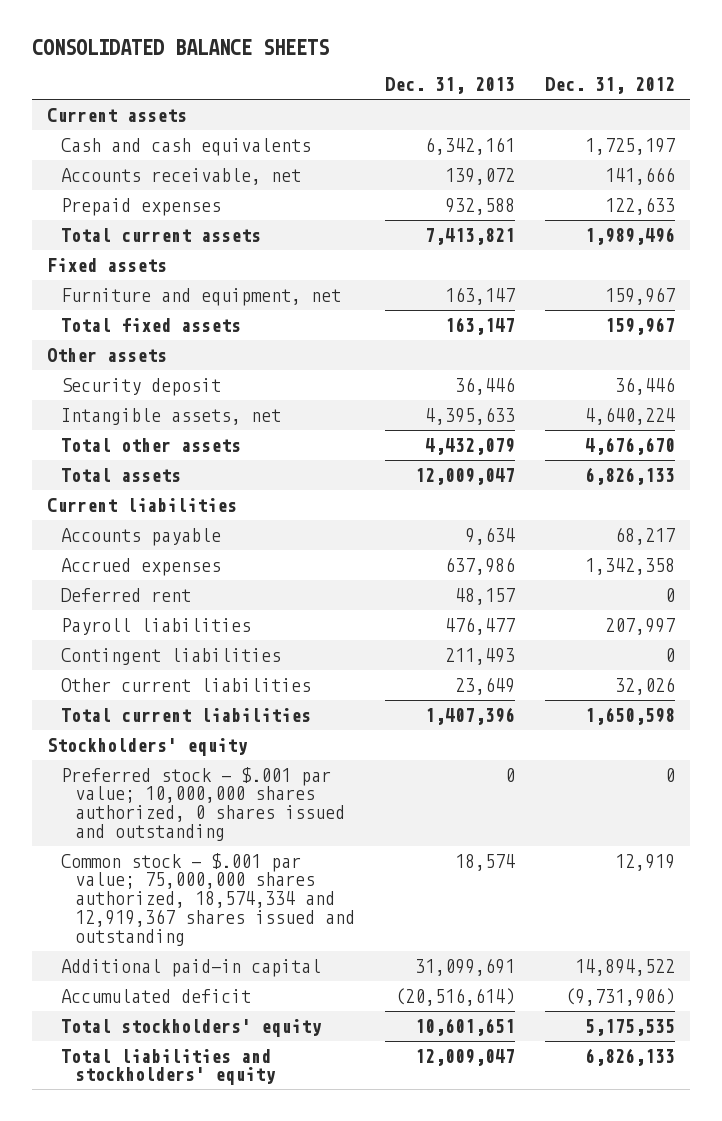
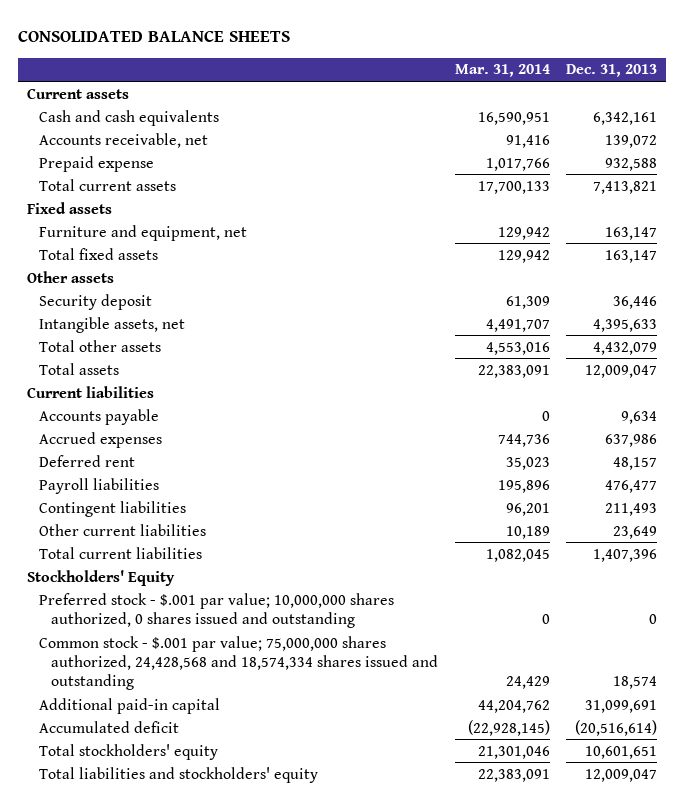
- | Dec. 31, 2013 | Dec. 31, 2012
+ | Mar. 31, 2014 | Dec. 31, 2013
- Prepaid expenses | 932,588 | 122,633
+ Prepaid expense | 1,017,766 | 932,588
- Stockholders' equity
+ Stockholders' Equity
- Common stock - $.001 par value; 75,000,000 shares authorized, 18,574,334 and 12,919,367 shares issued and outstanding | 18,574 | 12,919
+ Common stock - $.001 par value; 75,000,000 shares authorized, 24,428,568 and 18,574,334 shares issued and outstanding | 24,429 | 18,574

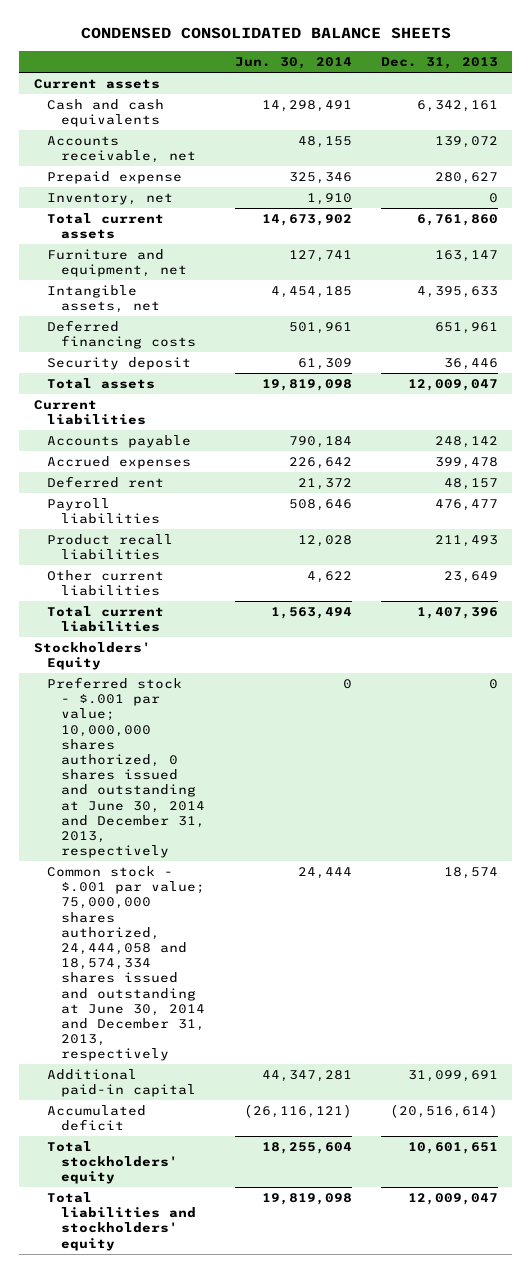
- CONSOLIDATED BALANCE SHEETS
+ CONDENSED CONSOLIDATED BALANCE SHEETS
- | Mar. 31, 2014 | Dec. 31, 2013
+ | Jun. 30, 2014 | Dec. 31, 2013
- Prepaid expense | 1,017,766 | 932,588
- Total current assets | 17,700,133 | 7,413,821
- Fixed assets
+ Prepaid expense | 325,346 | 280,627
+ Inventory, net | 1,910 | 0
+ Total current assets | 14,673,902 | 6,761,860
- Total fixed assets | 129,942 | 163,147
- Other assets
- Total other assets | 4,553,016 | 4,432,079
+ Deferred financing costs | 501,961 | 651,961
moved down: Security deposit | 61,309 | 36,446
- Accounts payable | 0 | 9,634
- Accrued expenses | 744,736 | 637,986
+ Accounts payable | 790,184 | 248,142
+ Accrued expenses | 226,642 | 399,478
- Contingent liabilities | 96,201 | 211,493
+ Product recall liabilities | 12,028 | 211,493
- Preferred stock - $.001 par value; 10,000,000 shares authorized, 0 shares issued and outstanding | 0 | 0
- Common stock - $.001 par value; 75,000,000 shares authorized, 24,428,568 and 18,574,334 shares issued and outstanding | 24,429 | 18,574
+ Preferred stock - $.001 par value; 10,000,000 shares authorized, 0 shares issued and outstanding at June 30, 2014 and December 31, 2013, respectively | 0 | 0
+ Common stock - $.001 par value; 75,000,000 shares authorized, 24,444,058 and 18,574,334 shares issued and outstanding at June 30, 2014 and December 31, 2013, respectively | 24,444 | 18,574

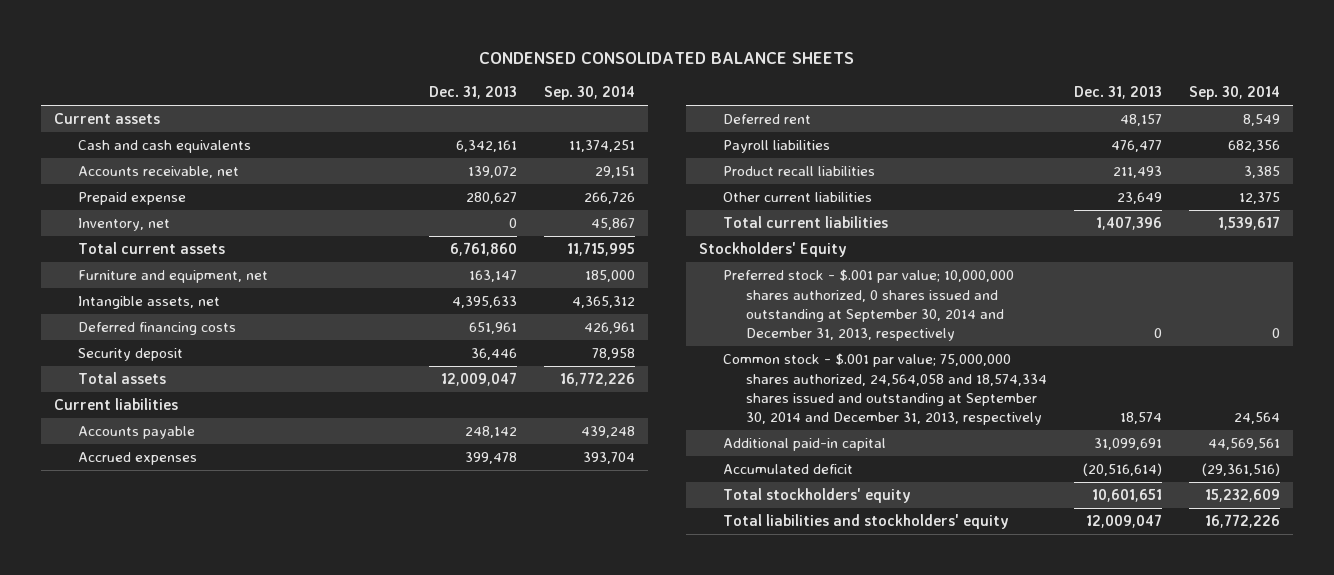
- | Jun. 30, 2014 | Dec. 31, 2013
+ | Dec. 31, 2013 | Sep. 30, 2014
- Preferred stock - $.001 par value; 10,000,000 shares authorized, 0 shares issued and outstanding at June 30, 2014 and December 31, 2013, respectively | 0 | 0
- Common stock - $.001 par value; 75,000,000 shares authorized, 24,444,058 and 18,574,334 shares issued and outstanding at June 30, 2014 and December 31, 2013, respectively | 24,444 | 18,574
+ Preferred stock - $.001 par value; 10,000,000 shares authorized, 0 shares issued and outstanding at September 30, 2014 and December 31, 2013, respectively | 0 | 0
+ Common stock - $.001 par value; 75,000,000 shares authorized, 24,564,058 and 18,574,334 shares issued and outstanding at September 30, 2014 and December 31, 2013, respectively | 18,574 | 24,564

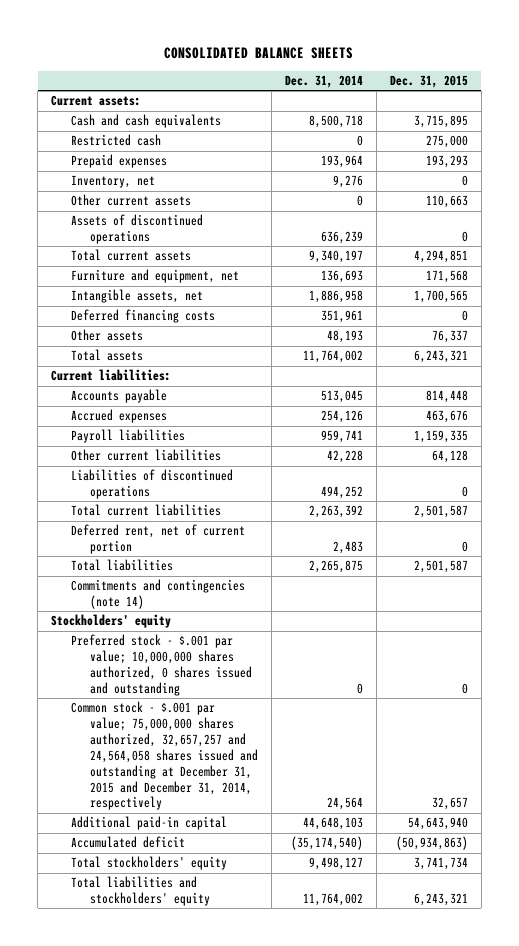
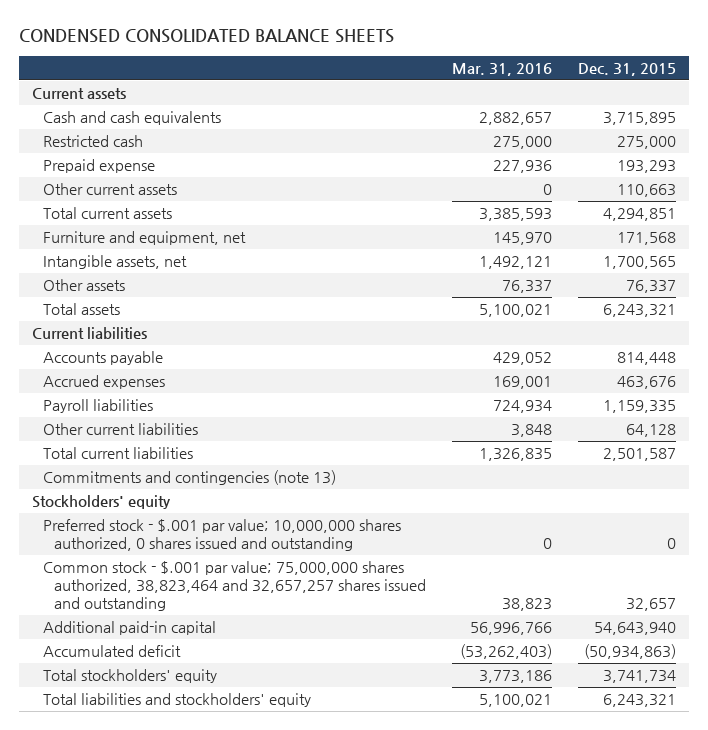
- CONSOLIDATED BALANCE SHEETS
+ CONDENSED CONSOLIDATED BALANCE SHEETS
- | Dec. 31, 2014 | Dec. 31, 2015
+ | Mar. 31, 2016 | Dec. 31, 2015
- Current assets:
+ Current assets
- Prepaid expenses | 193,964 | 193,293
- Inventory, net | 9,276 | 0
+ Prepaid expense | 227,936 | 193,293
- Assets of discontinued operations | 636,239 | 0
- Deferred financing costs | 351,961 | 0
- Current liabilities:
+ Current liabilities
- Liabilities of discontinued operations | 494,252 | 0
- Deferred rent, net of current portion | 2,483 | 0
- Total liabilities | 2,265,875 | 2,501,587
- Commitments and contingencies (note 14)
+ Commitments and contingencies (note 13)
- Common stock - $.001 par value; 75,000,000 shares authorized, 32,657,257 and 24,564,058 shares issued and outstanding at December 31, 2015 and December 31, 2014, respectively | 24,564 | 32,657
+ Common stock - $.001 par value; 75,000,000 shares authorized, 38,823,464 and 32,657,257 shares issued and outstanding | 38,823 | 32,657

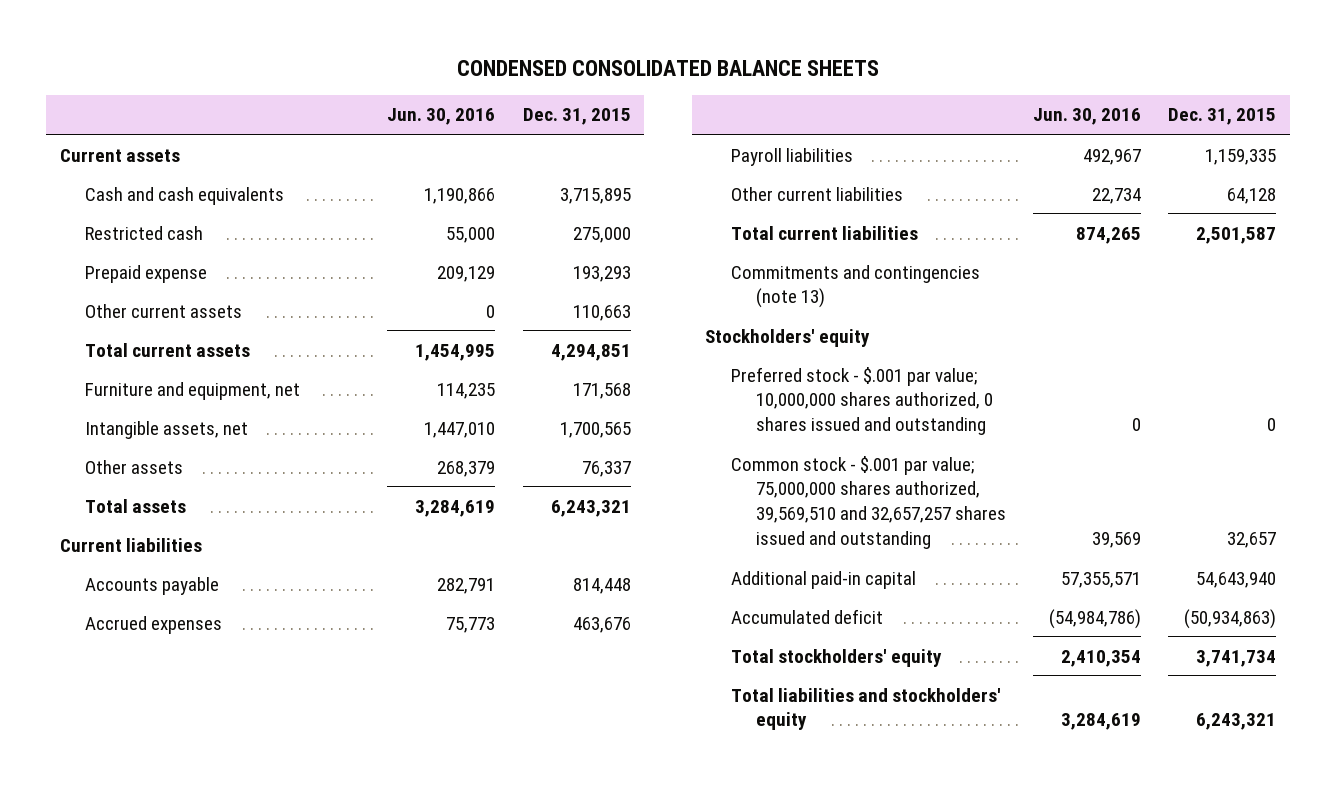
- | Mar. 31, 2016 | Dec. 31, 2015
+ | Jun. 30, 2016 | Dec. 31, 2015
- Common stock - $.001 par value; 75,000,000 shares authorized, 38,823,464 and 32,657,257 shares issued and outstanding | 38,823 | 32,657
+ Common stock - $.001 par value; 75,000,000 shares authorized, 39,569,510 and 32,657,257 shares issued and outstanding | 39,569 | 32,657

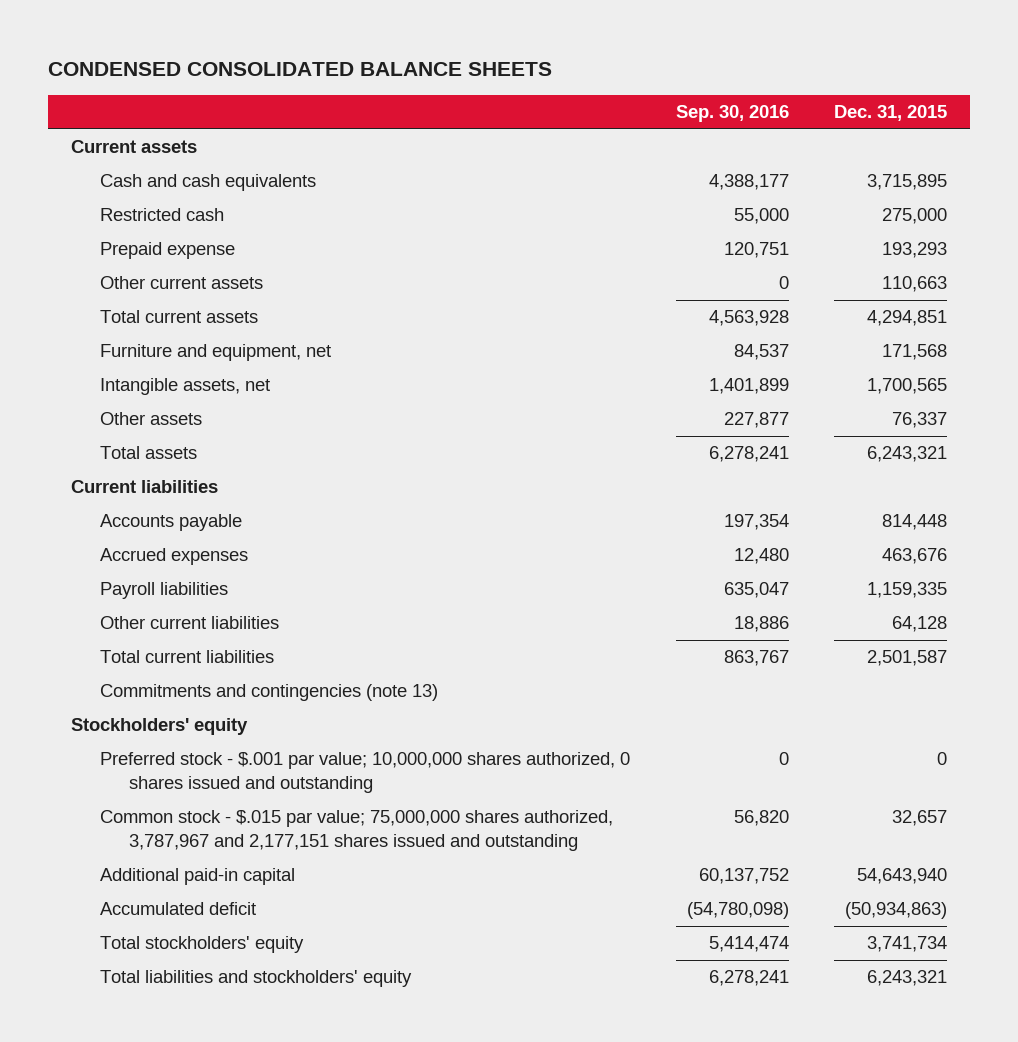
- | Jun. 30, 2016 | Dec. 31, 2015
+ | Sep. 30, 2016 | Dec. 31, 2015
- Common stock - $.001 par value; 75,000,000 shares authorized, 39,569,510 and 32,657,257 shares issued and outstanding | 39,569 | 32,657
+ Common stock - $.015 par value; 75,000,000 shares authorized, 3,787,967 and 2,177,151 shares issued and outstanding | 56,820 | 32,657

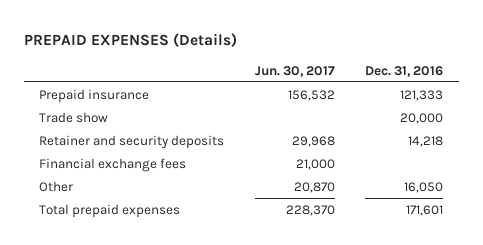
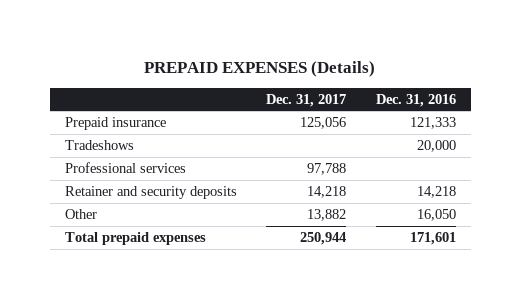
- | Jun. 30, 2017 | Dec. 31, 2016
+ | Dec. 31, 2017 | Dec. 31, 2016
- Trade show | | 20,000
+ Tradeshows | | 20,000
+ Professional services | 97,788 |
- Financial exchange fees | 21,000 |

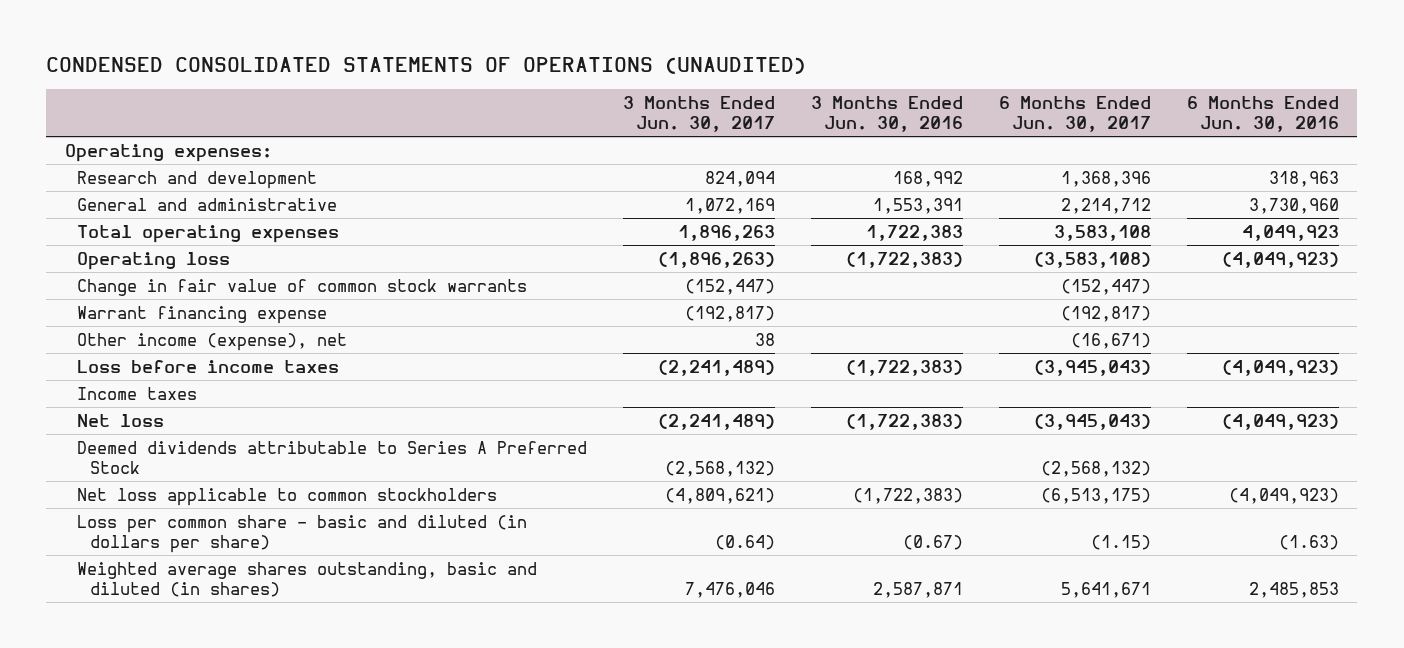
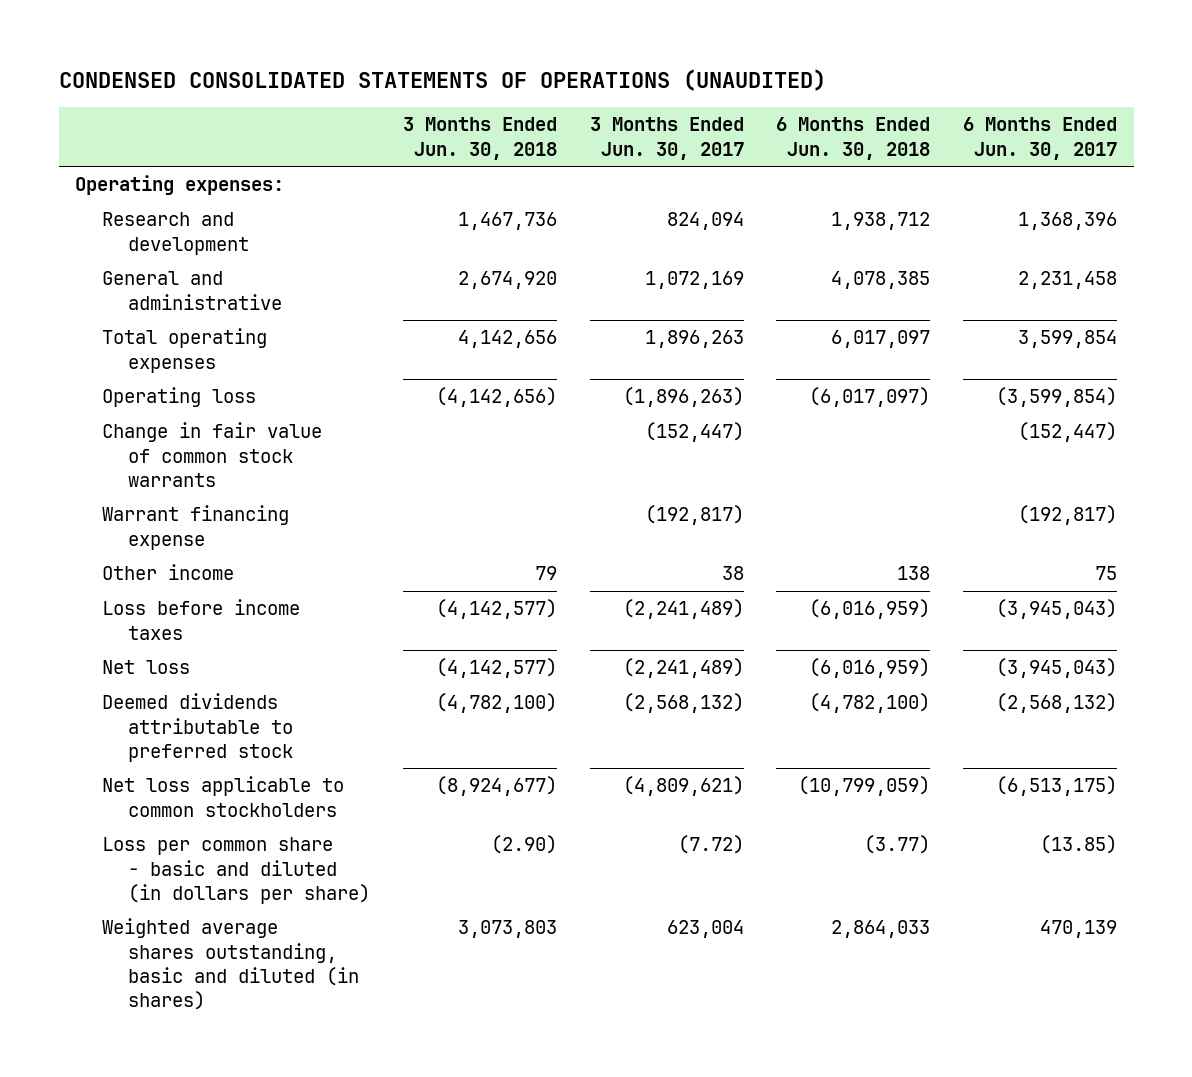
- | 3 Months Ended Jun. 30, 2017 | 3 Months Ended Jun. 30, 2016 | 6 Months Ended Jun. 30, 2017 | 6 Months Ended Jun. 30, 2016
+ | 3 Months Ended Jun. 30, 2018 | 3 Months Ended Jun. 30, 2017 | 6 Months Ended Jun. 30, 2018 | 6 Months Ended Jun. 30, 2017
- General and administrative | 1,072,169 | 1,553,391 | 2,214,712 | 3,730,960
- Total operating expenses | 1,896,263 | 1,722,383 | 3,583,108 | 4,049,923
- Operating loss | (1,896,263) | (1,722,383) | (3,583,108) | (4,049,923)
+ General and administrative | 2,674,920 | 1,072,169 | 4,078,385 | 2,231,458
+ Total operating expenses | 4,142,656 | 1,896,263 | 6,017,097 | 3,599,854
+ Operating loss | (4,142,656) | (1,896,263) | (6,017,097) | (3,599,854)
- Other income (expense), net | 38 | | (16,671) |
+ Other income | 79 | 38 | 138 | 75
- Income taxes
- Deemed dividends attributable to Series A Preferred Stock | (2,568,132) | | (2,568,132) |
+ Deemed dividends attributable to preferred stock | (4,782,100) | (2,568,132) | (4,782,100) | (2,568,132)
- Loss per common share - basic and diluted (in dollars per share) | (0.64) | (0.67) | (1.15) | (1.63)
- Weighted average shares outstanding, basic and diluted (in shares) | 7,476,046 | 2,587,871 | 5,641,671 | 2,485,853
+ Loss per common share - basic and diluted (in dollars per share) | (2.90) | (7.72) | (3.77) | (13.85)
+ Weighted average shares outstanding, basic and diluted (in shares) | 3,073,803 | 623,004 | 2,864,033 | 470,139

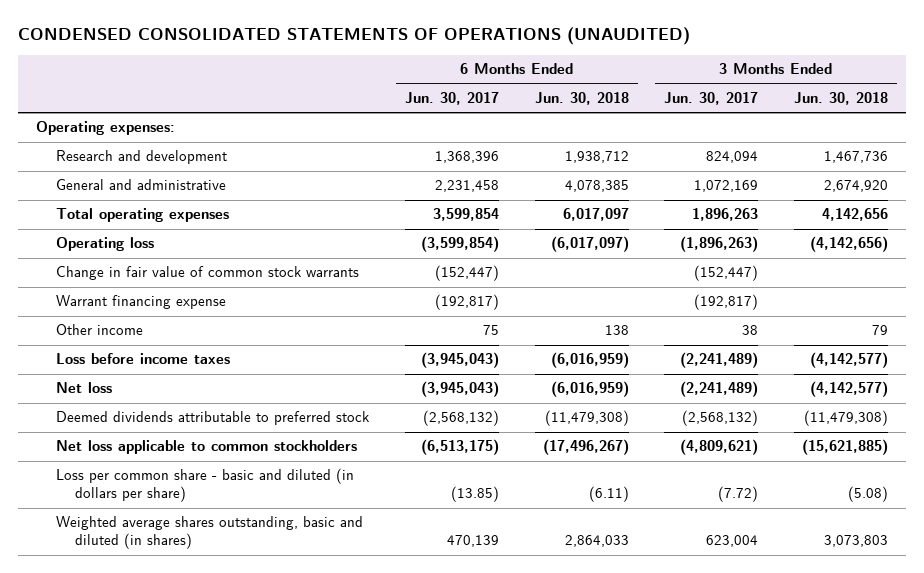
- | 3 Months Ended Jun. 30, 2018 | 3 Months Ended Jun. 30, 2017 | 6 Months Ended Jun. 30, 2018 | 6 Months Ended Jun. 30, 2017
+ | 6 Months Ended Jun. 30, 2017 | 6 Months Ended Jun. 30, 2018 | 3 Months Ended Jun. 30, 2017 | 3 Months Ended Jun. 30, 2018
- Deemed dividends attributable to preferred stock | (4,782,100) | (2,568,132) | (4,782,100) | (2,568,132)
- Net loss applicable to common stockholders | (8,924,677) | (4,809,621) | (10,799,059) | (6,513,175)
- Loss per common share - basic and diluted (in dollars per share) | (2.90) | (7.72) | (3.77) | (13.85)
+ Deemed dividends attributable to preferred stock | (2,568,132) | (11,479,308) | (2,568,132) | (11,479,308)
+ Net loss applicable to common stockholders | (6,513,175) | (17,496,267) | (4,809,621) | (15,621,885)
+ Loss per common share - basic and diluted (in dollars per share) | (13.85) | (6.11) | (7.72) | (5.08)

